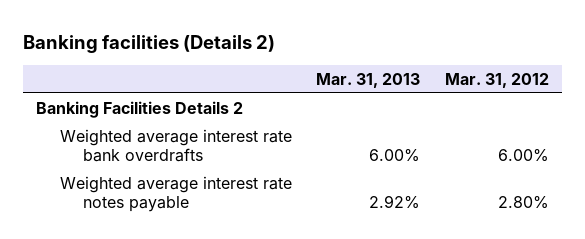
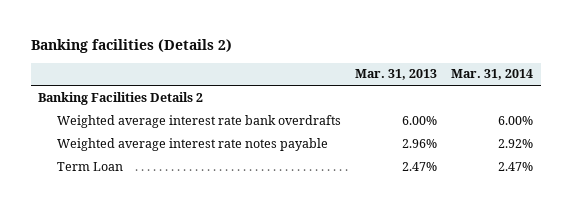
- | Mar. 31, 2013 | Mar. 31, 2012
+ | Mar. 31, 2013 | Mar. 31, 2014
- Weighted average interest rate notes payable | 2.92% | 2.80%
+ Weighted average interest rate notes payable | 2.96% | 2.92%
+ Term Loan | 2.47% | 2.47%

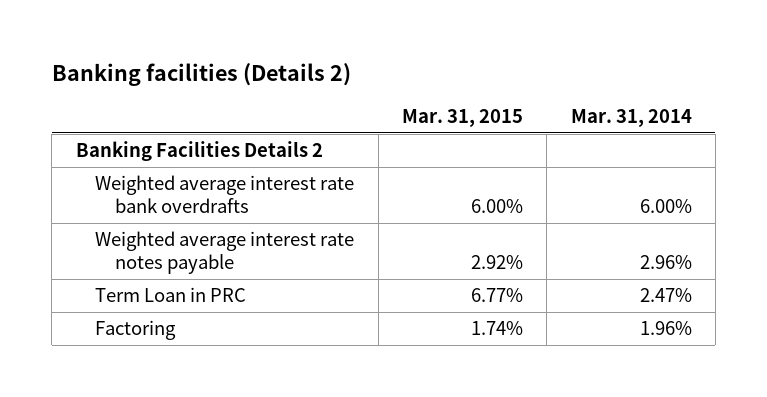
- | Mar. 31, 2013 | Mar. 31, 2014
+ | Mar. 31, 2015 | Mar. 31, 2014
- Weighted average interest rate notes payable | 2.96% | 2.92%
- Term Loan | 2.47% | 2.47%
+ Weighted average interest rate notes payable | 2.92% | 2.96%
+ Term Loan in PRC | 6.77% | 2.47%
+ Factoring | 1.74% | 1.96%

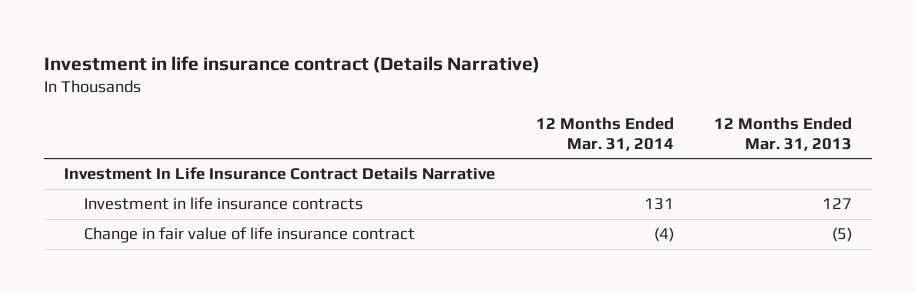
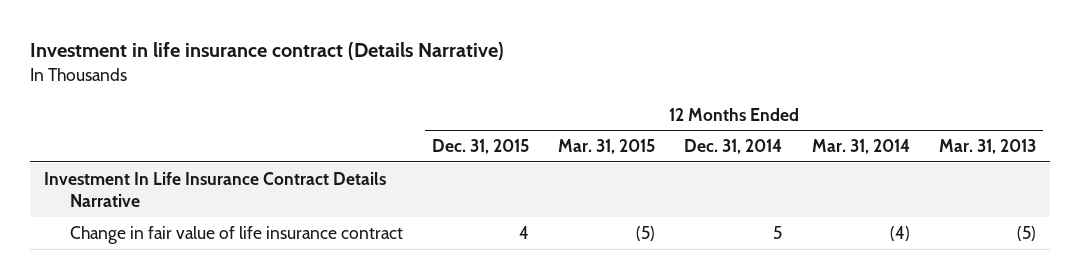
- | 12 Months Ended Mar. 31, 2014 | 12 Months Ended Mar. 31, 2013
+ | 12 Months Ended Dec. 31, 2015 | 12 Months Ended Mar. 31, 2015 | 12 Months Ended Dec. 31, 2014 | 12 Months Ended Mar. 31, 2014 | 12 Months Ended Mar. 31, 2013
- Investment in life insurance contracts | 131 | 127

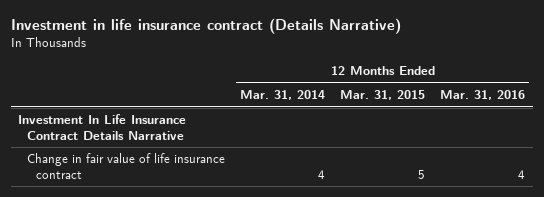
- | 12 Months Ended Dec. 31, 2015 | 12 Months Ended Mar. 31, 2015 | 12 Months Ended Dec. 31, 2014 | 12 Months Ended Mar. 31, 2014 | 12 Months Ended Mar. 31, 2013
+ | 12 Months Ended Mar. 31, 2014 | 12 Months Ended Mar. 31, 2015 | 12 Months Ended Mar. 31, 2016
- Change in fair value of life insurance contract | 4 | (5) | 5 | (4) | (5)
+ Change in fair value of life insurance contract | 4 | 5 | 4

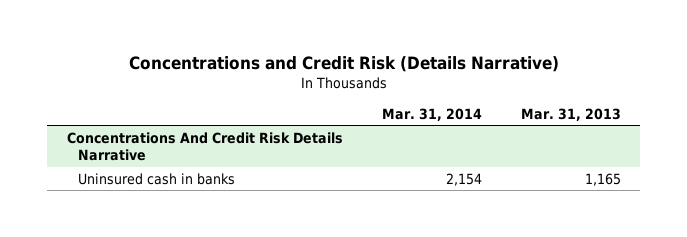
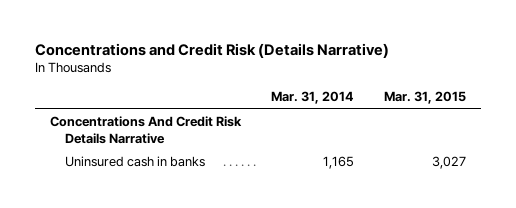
- | Mar. 31, 2014 | Mar. 31, 2013
+ | Mar. 31, 2014 | Mar. 31, 2015
- Uninsured cash in banks | 2,154 | 1,165
+ Uninsured cash in banks | 1,165 | 3,027

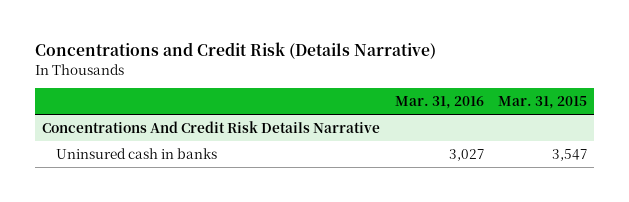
- | Mar. 31, 2014 | Mar. 31, 2015
+ | Mar. 31, 2016 | Mar. 31, 2015
- Uninsured cash in banks | 1,165 | 3,027
+ Uninsured cash in banks | 3,027 | 3,547

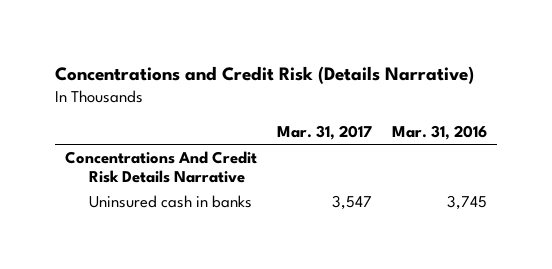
- | Mar. 31, 2016 | Mar. 31, 2015
+ | Mar. 31, 2017 | Mar. 31, 2016
- Uninsured cash in banks | 3,027 | 3,547
+ Uninsured cash in banks | 3,547 | 3,745

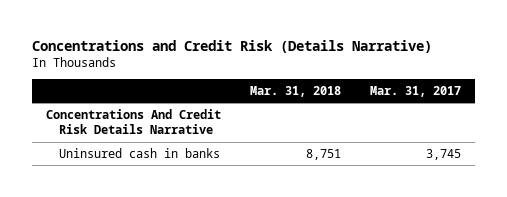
- | Mar. 31, 2017 | Mar. 31, 2016
+ | Mar. 31, 2018 | Mar. 31, 2017
- Uninsured cash in banks | 3,547 | 3,745
+ Uninsured cash in banks | 8,751 | 3,745

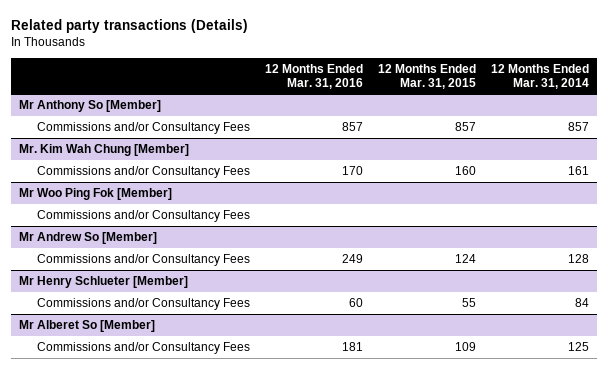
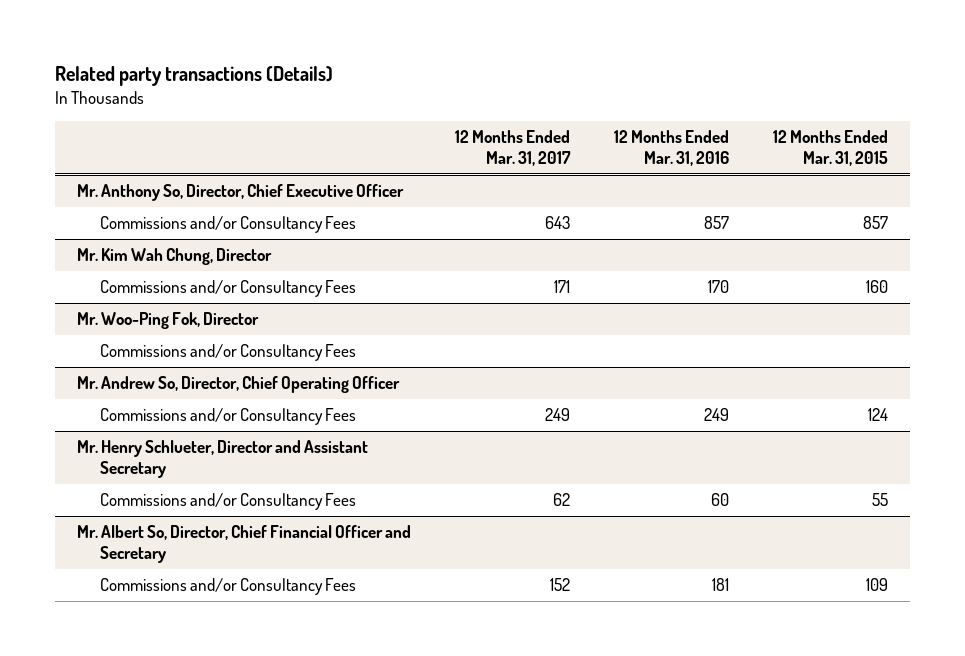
- | 12 Months Ended Mar. 31, 2016 | 12 Months Ended Mar. 31, 2015 | 12 Months Ended Mar. 31, 2014
+ | 12 Months Ended Mar. 31, 2017 | 12 Months Ended Mar. 31, 2016 | 12 Months Ended Mar. 31, 2015
- Mr Anthony So [Member]
+ Mr. Anthony So, Director, Chief Executive Officer
- Mr. Kim Wah Chung [Member]
+ Mr. Kim Wah Chung, Director
- Mr Woo Ping Fok [Member]
+ Mr. Woo-Ping Fok, Director
- Mr Andrew So [Member]
+ Mr. Andrew So, Director, Chief Operating Officer
- Mr Henry Schlueter [Member]
+ Mr. Henry Schlueter, Director and Assistant Secretary
- Mr Alberet So [Member]
+ Mr. Albert So, Director, Chief Financial Officer and Secretary

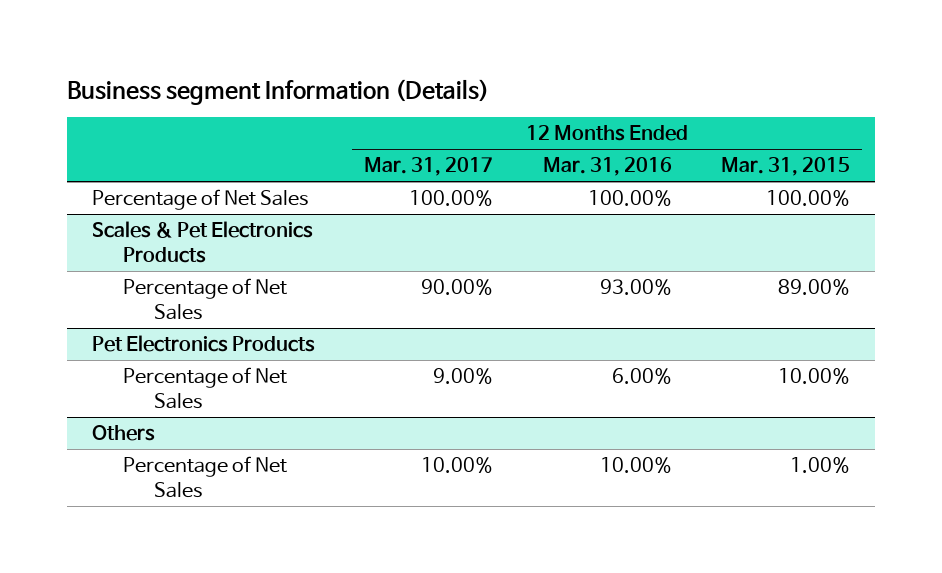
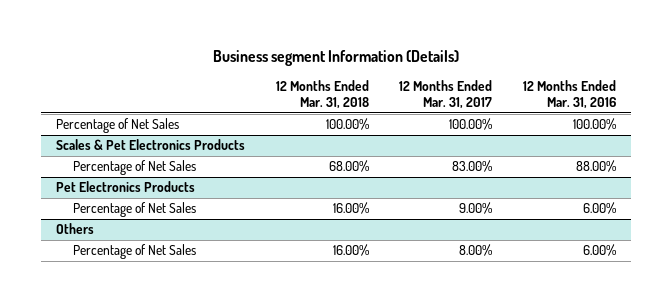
- | 12 Months Ended Mar. 31, 2017 | 12 Months Ended Mar. 31, 2016 | 12 Months Ended Mar. 31, 2015
+ | 12 Months Ended Mar. 31, 2018 | 12 Months Ended Mar. 31, 2017 | 12 Months Ended Mar. 31, 2016
@ Scales & Pet Electronics Products
- Percentage of Net Sales | 90.00% | 93.00% | 89.00%
+ Percentage of Net Sales | 68.00% | 83.00% | 88.00%
@ Others
- Percentage of Net Sales | 10.00% | 10.00% | 1.00%
+ Percentage of Net Sales | 16.00% | 8.00% | 6.00%

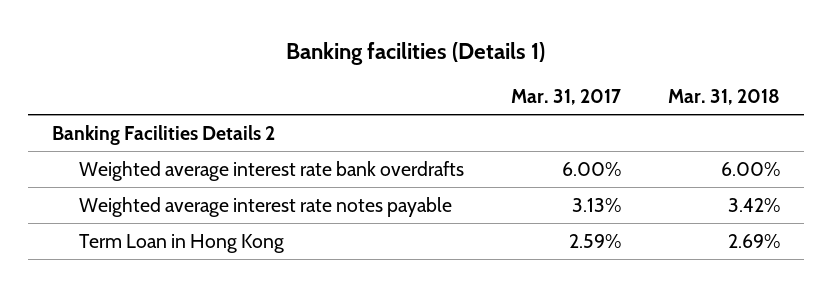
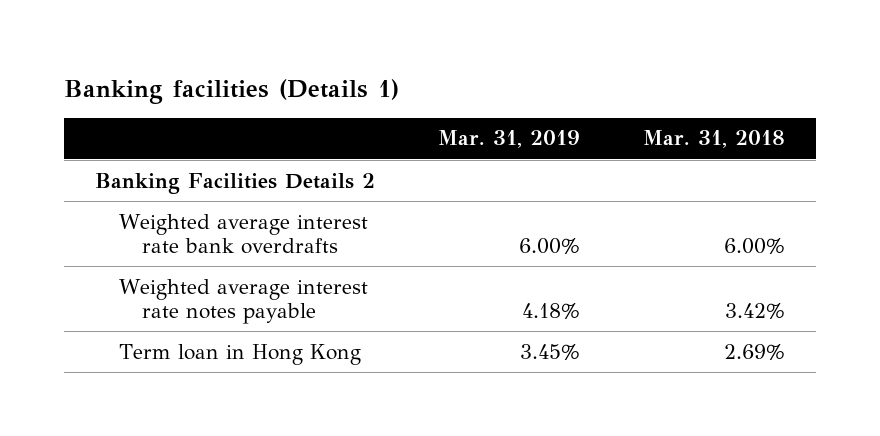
- | Mar. 31, 2017 | Mar. 31, 2018
+ | Mar. 31, 2019 | Mar. 31, 2018
- Term Loan in Hong Kong | 2.59% | 2.69%
+ Term loan in Hong Kong | 3.45% | 2.69%

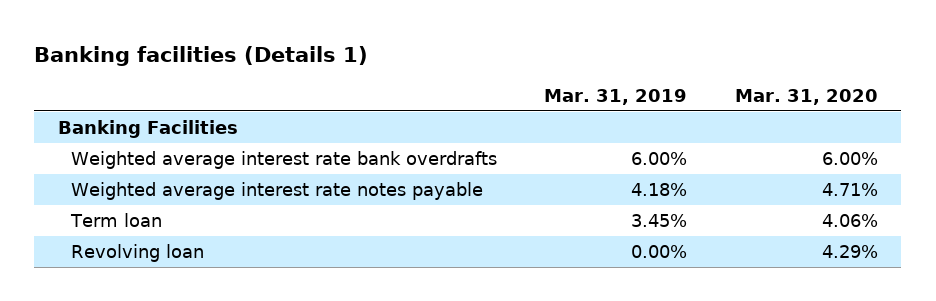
- | Mar. 31, 2019 | Mar. 31, 2018
+ | Mar. 31, 2019 | Mar. 31, 2020
- Banking Facilities Details 2
+ Banking Facilities
- Term loan in Hong Kong | 3.45% | 2.69%
+ Term loan | 3.45% | 4.06%
+ Revolving loan | 0.00% | 4.29%

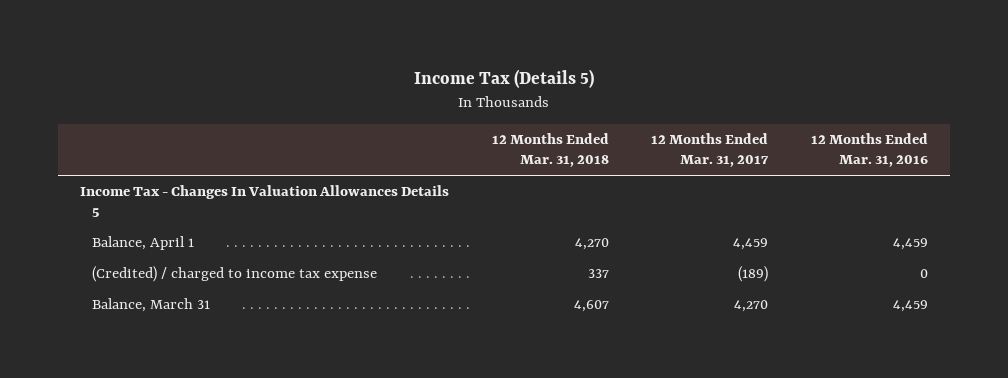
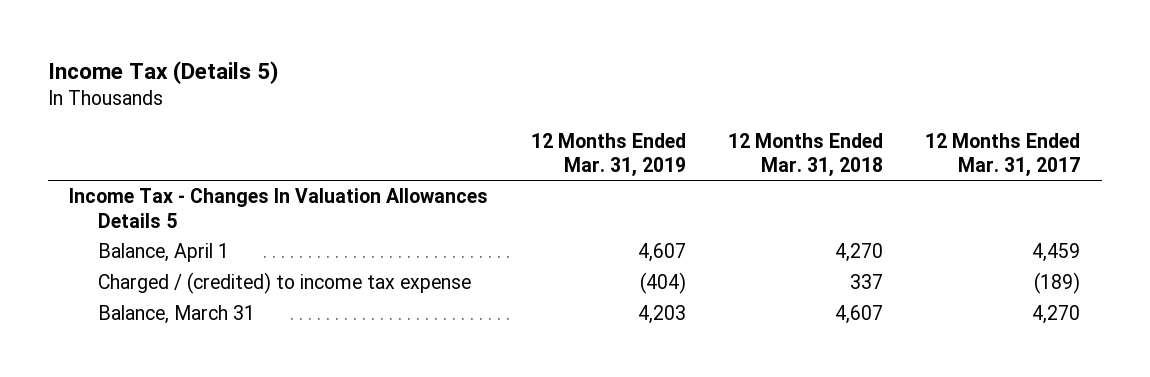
- | 12 Months Ended Mar. 31, 2018 | 12 Months Ended Mar. 31, 2017 | 12 Months Ended Mar. 31, 2016
+ | 12 Months Ended Mar. 31, 2019 | 12 Months Ended Mar. 31, 2018 | 12 Months Ended Mar. 31, 2017
- (Credited) / charged to income tax expense | 337 | (189) | 0
+ Charged / (credited) to income tax expense | (404) | 337 | (189)

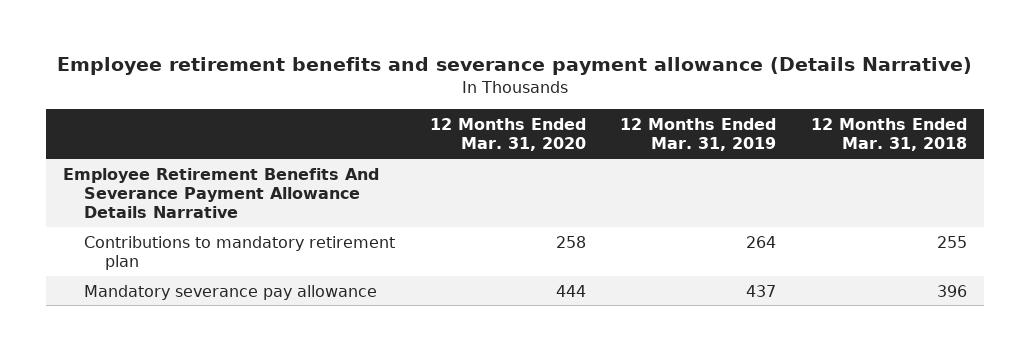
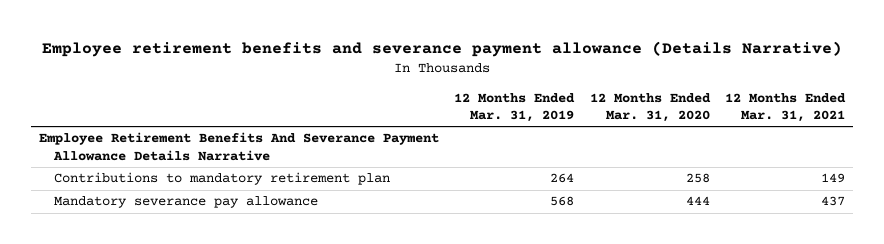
- | 12 Months Ended Mar. 31, 2020 | 12 Months Ended Mar. 31, 2019 | 12 Months Ended Mar. 31, 2018
+ | 12 Months Ended Mar. 31, 2019 | 12 Months Ended Mar. 31, 2020 | 12 Months Ended Mar. 31, 2021
- Mandatory severance pay allowance | 444 | 437 | 396
+ Mandatory severance pay allowance | 568 | 444 | 437

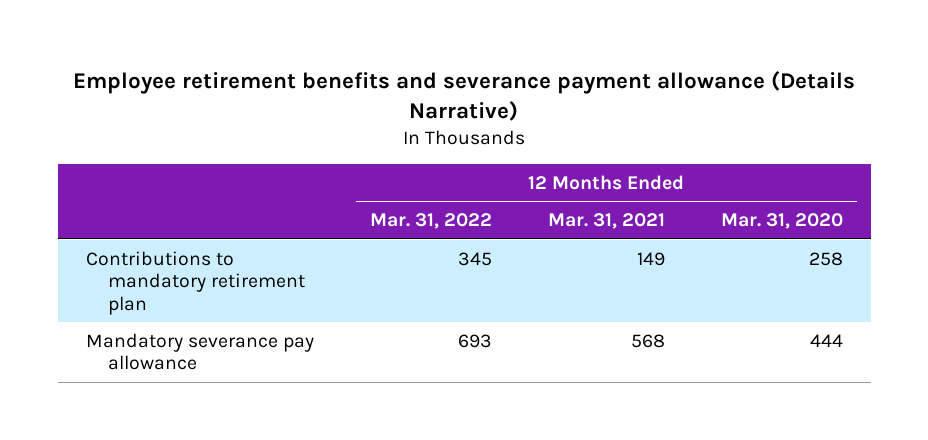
- | 12 Months Ended Mar. 31, 2019 | 12 Months Ended Mar. 31, 2020 | 12 Months Ended Mar. 31, 2021
+ | 12 Months Ended Mar. 31, 2022 | 12 Months Ended Mar. 31, 2021 | 12 Months Ended Mar. 31, 2020
- Employee Retirement Benefits And Severance Payment Allowance Details Narrative
- Mandatory severance pay allowance | 568 | 444 | 437
+ Mandatory severance pay allowance | 693 | 568 | 444

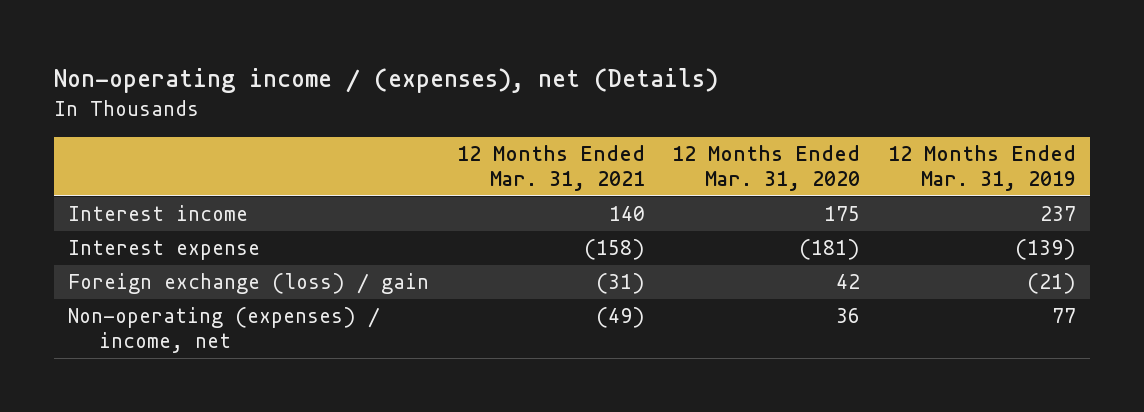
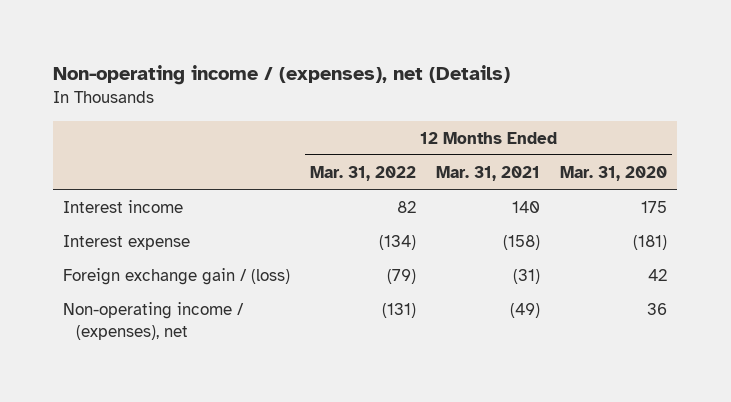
- | 12 Months Ended Mar. 31, 2021 | 12 Months Ended Mar. 31, 2020 | 12 Months Ended Mar. 31, 2019
+ | 12 Months Ended Mar. 31, 2022 | 12 Months Ended Mar. 31, 2021 | 12 Months Ended Mar. 31, 2020
- Foreign exchange (loss) / gain | (31) | 42 | (21)
- Non-operating (expenses) / income, net | (49) | 36 | 77
+ Foreign exchange gain / (loss) | (79) | (31) | 42
+ Non-operating income / (expenses), net | (131) | (49) | 36

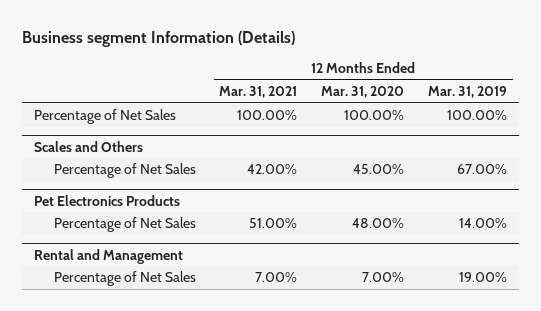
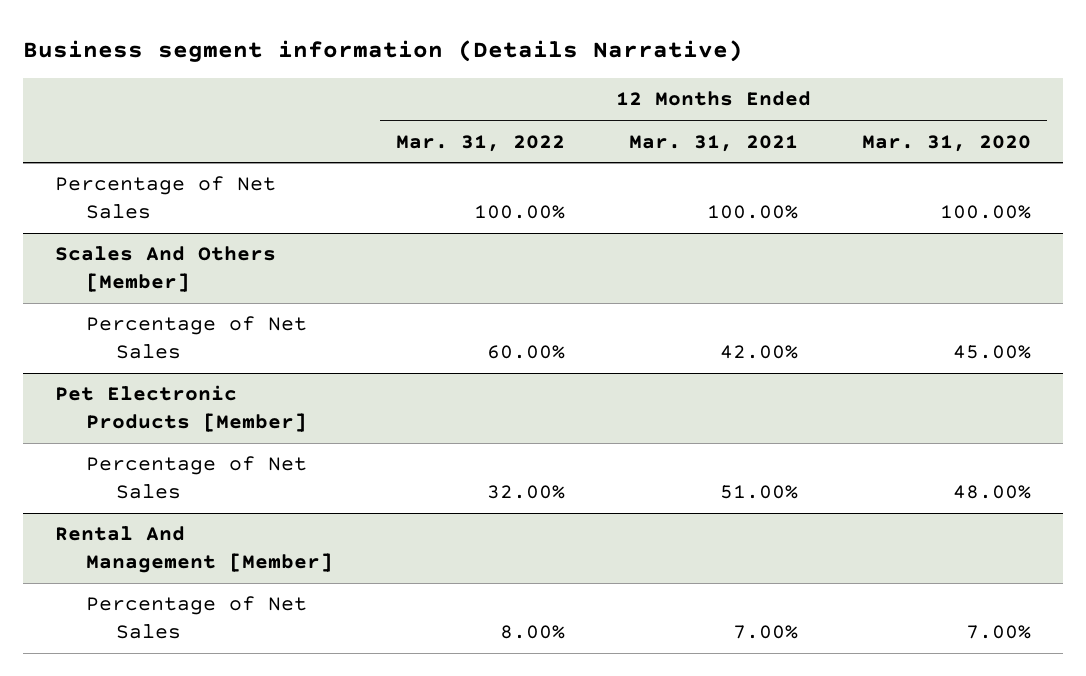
- Business segment Information (Details)
+ Business segment information (Details Narrative)
- | 12 Months Ended Mar. 31, 2021 | 12 Months Ended Mar. 31, 2020 | 12 Months Ended Mar. 31, 2019
+ | 12 Months Ended Mar. 31, 2022 | 12 Months Ended Mar. 31, 2021 | 12 Months Ended Mar. 31, 2020
- Scales and Others
+ Scales And Others [Member]
- Pet Electronics Products
+ Pet Electronic Products [Member]
- Rental and Management
+ Rental And Management [Member]

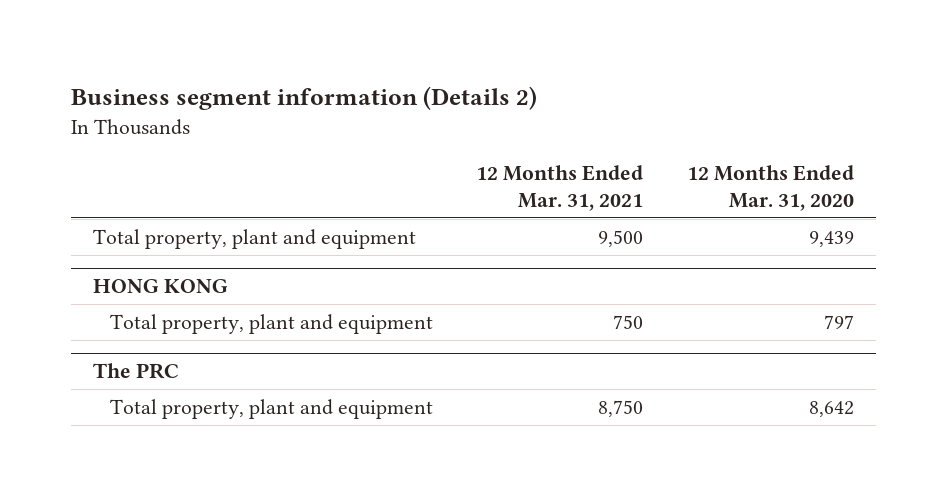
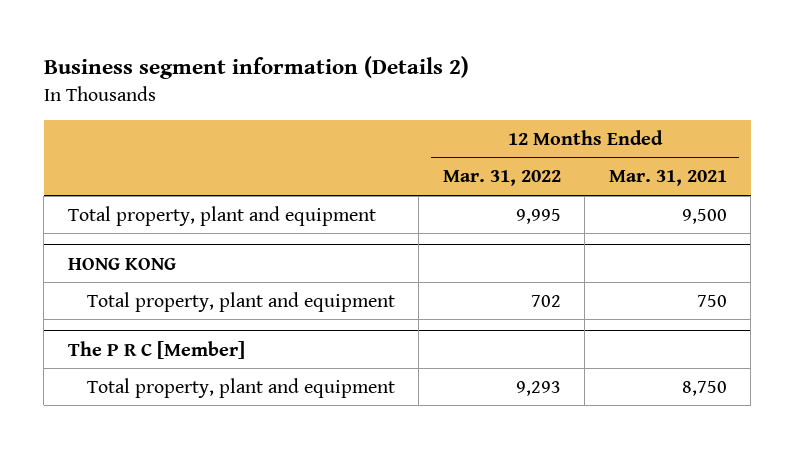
- | 12 Months Ended Mar. 31, 2021 | 12 Months Ended Mar. 31, 2020
+ | 12 Months Ended Mar. 31, 2022 | 12 Months Ended Mar. 31, 2021
- The PRC
+ The P R C [Member]

